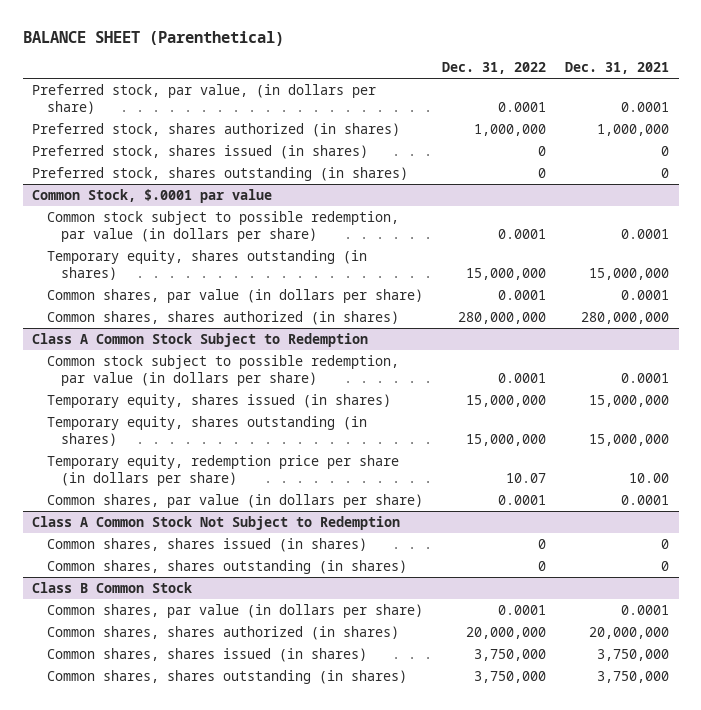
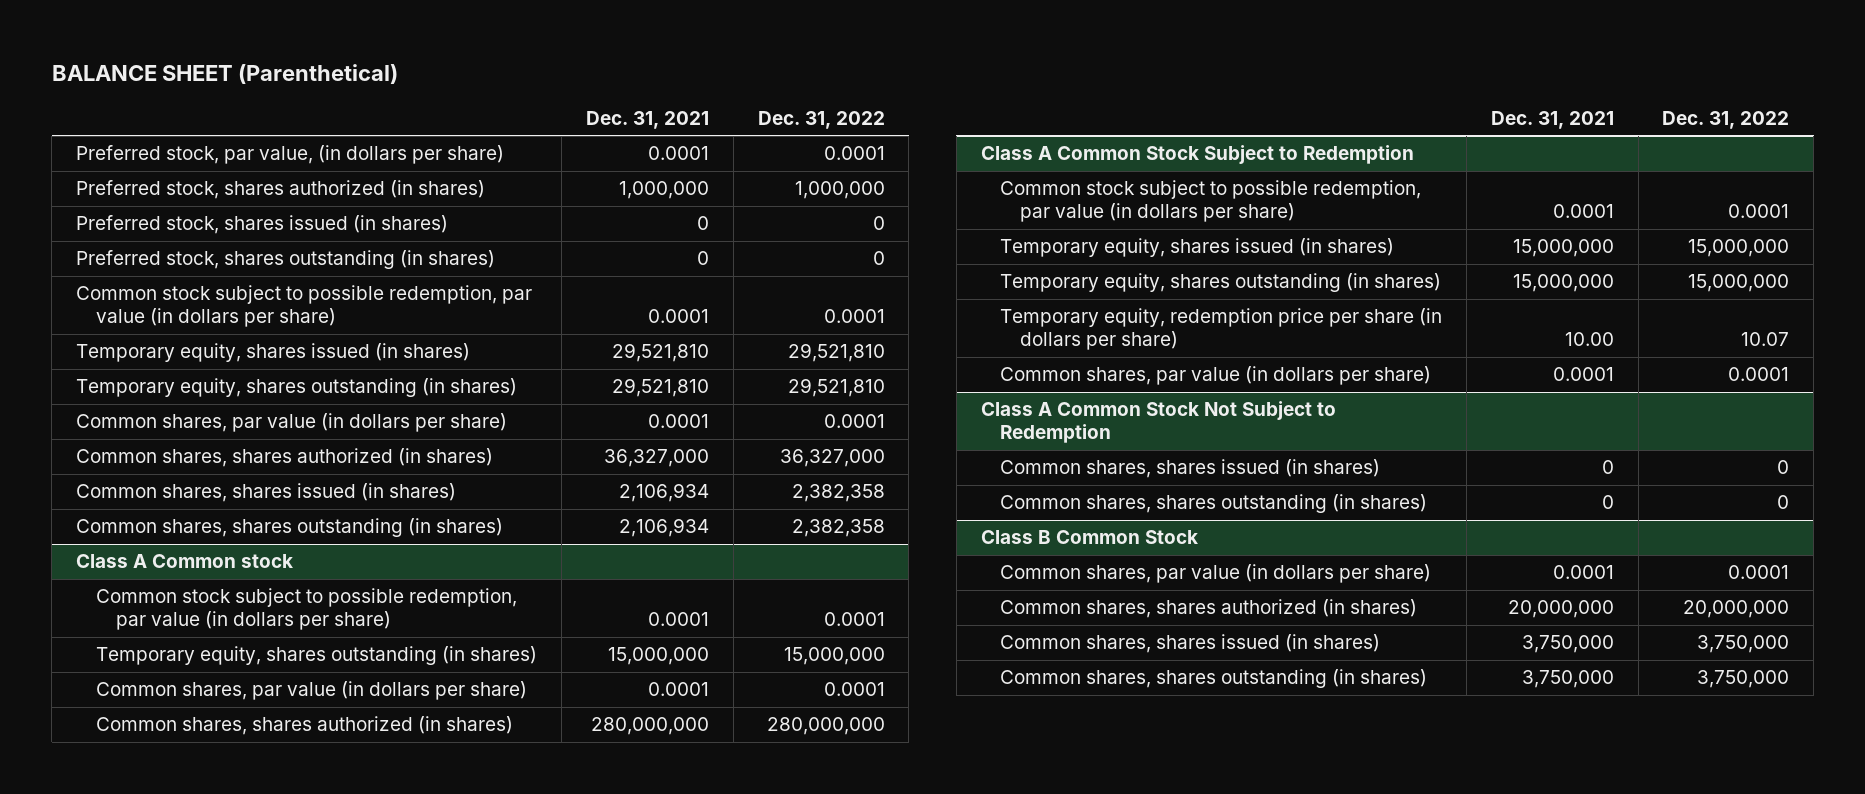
- | Dec. 31, 2022 | Dec. 31, 2021
+ | Dec. 31, 2021 | Dec. 31, 2022
- Common Stock, $.0001 par value
+ Temporary equity, shares issued (in shares) | 29,521,810 | 29,521,810
+ Temporary equity, shares outstanding (in shares) | 29,521,810 | 29,521,810
+ Common shares, par value (in dollars per share) | 0.0001 | 0.0001
+ Common shares, shares authorized (in shares) | 36,327,000 | 36,327,000
+ Common shares, shares issued (in shares) | 2,106,934 | 2,382,358
+ Common shares, shares outstanding (in shares) | 2,106,934 | 2,382,358
+ Class A Common stock
+ Common stock subject to possible redemption, par value (in dollars per share) | 0.0001 | 0.0001

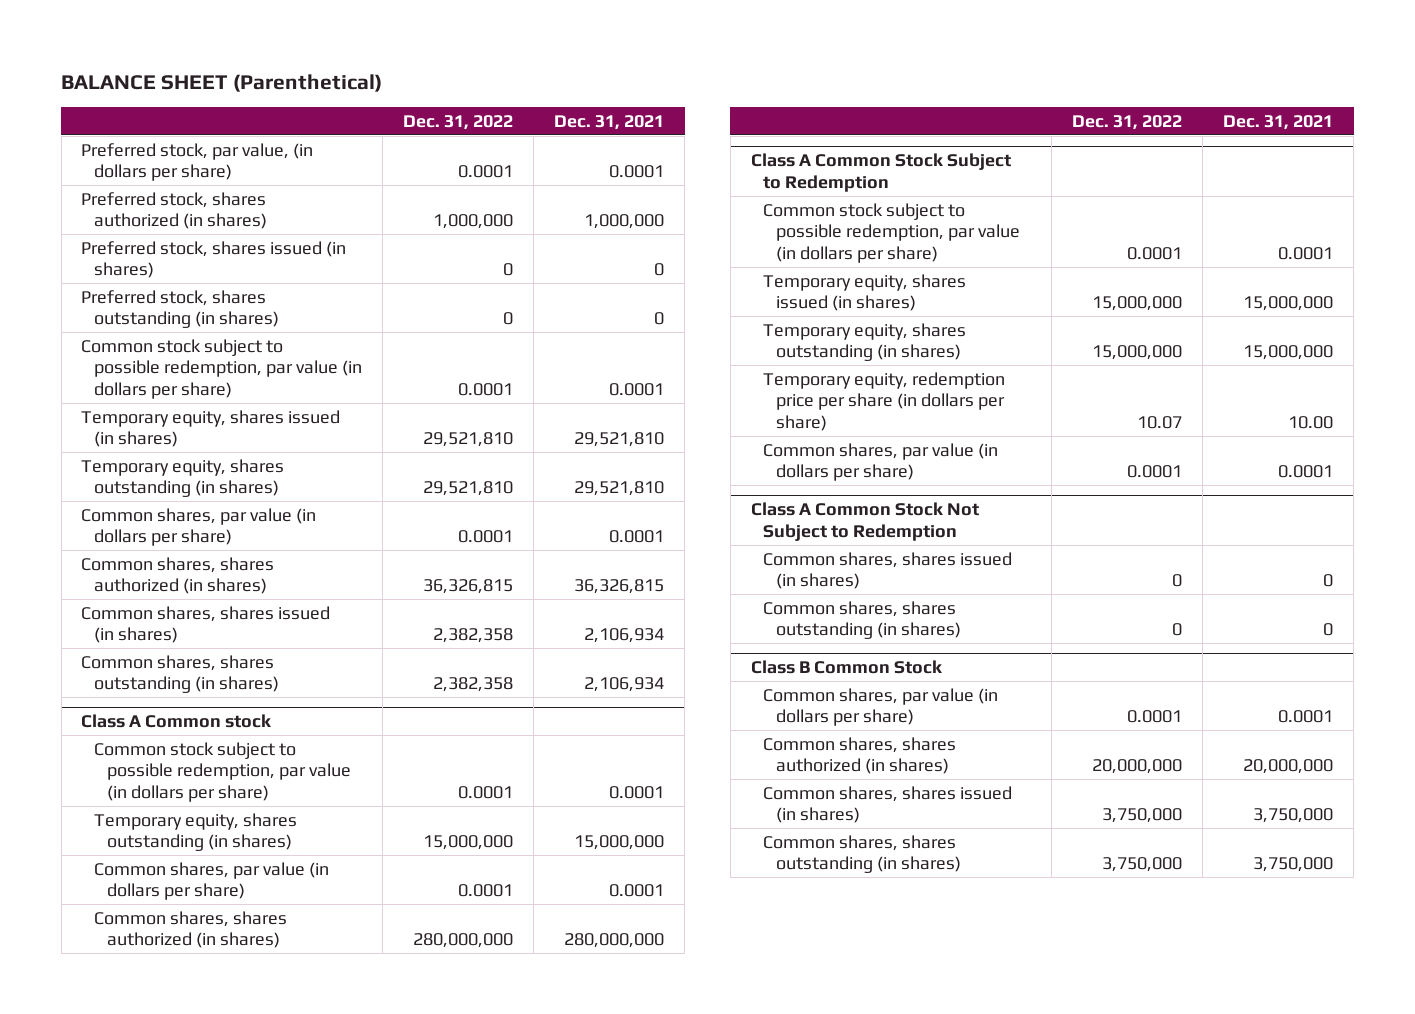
- | Dec. 31, 2021 | Dec. 31, 2022
+ | Dec. 31, 2022 | Dec. 31, 2021
- Common shares, shares authorized (in shares) | 36,327,000 | 36,327,000
+ Common shares, shares authorized (in shares) | 36,326,815 | 36,326,815

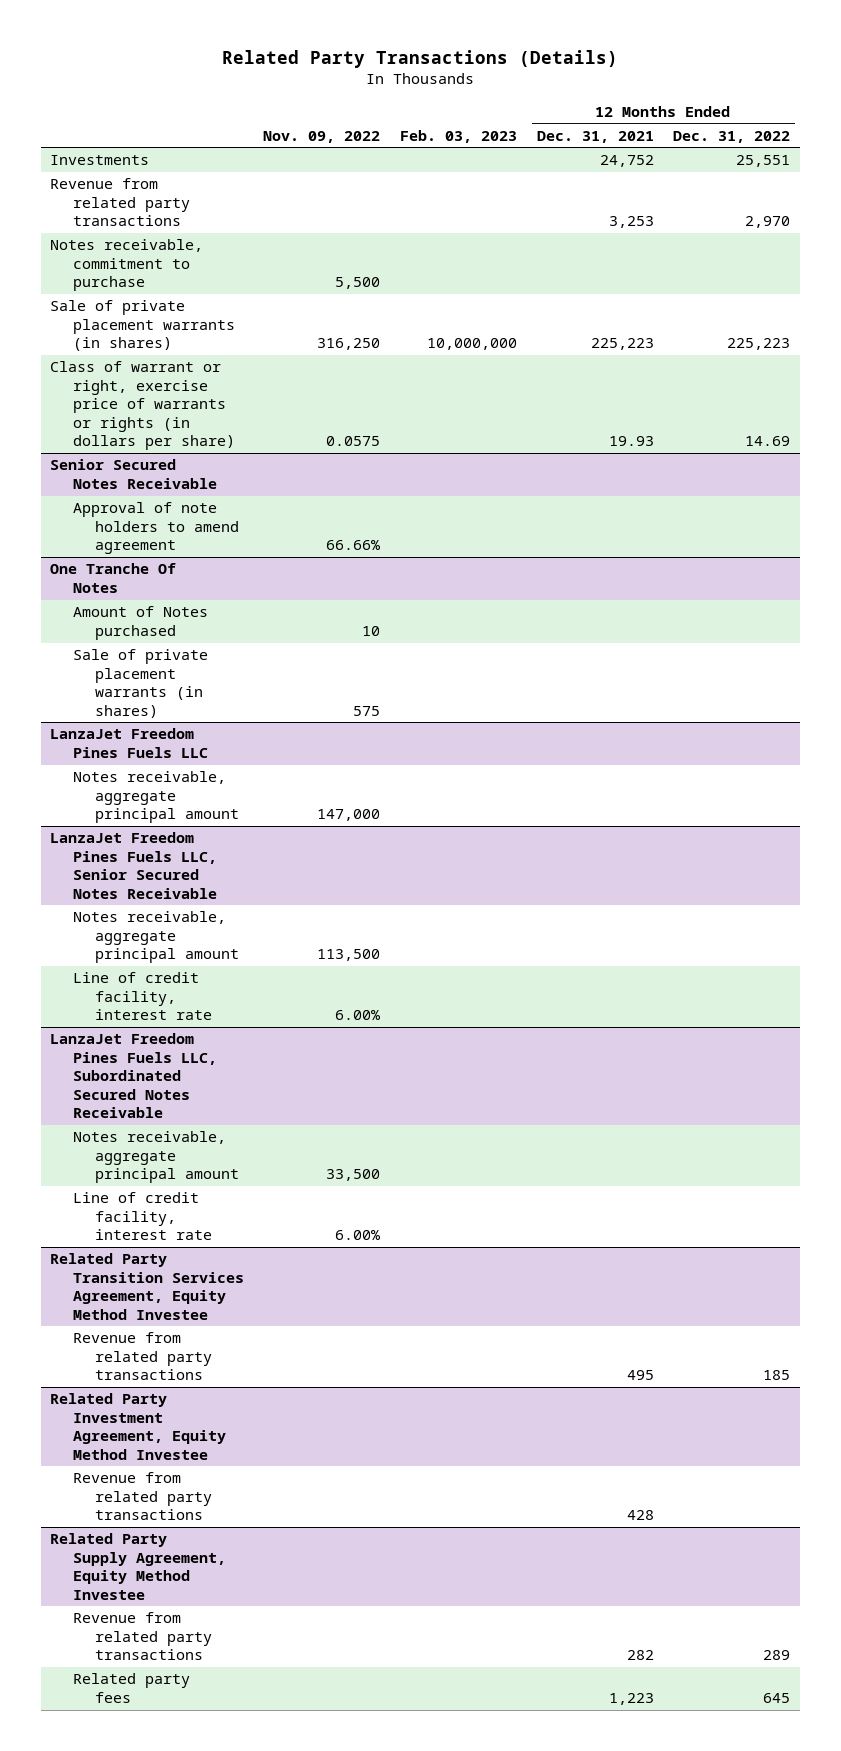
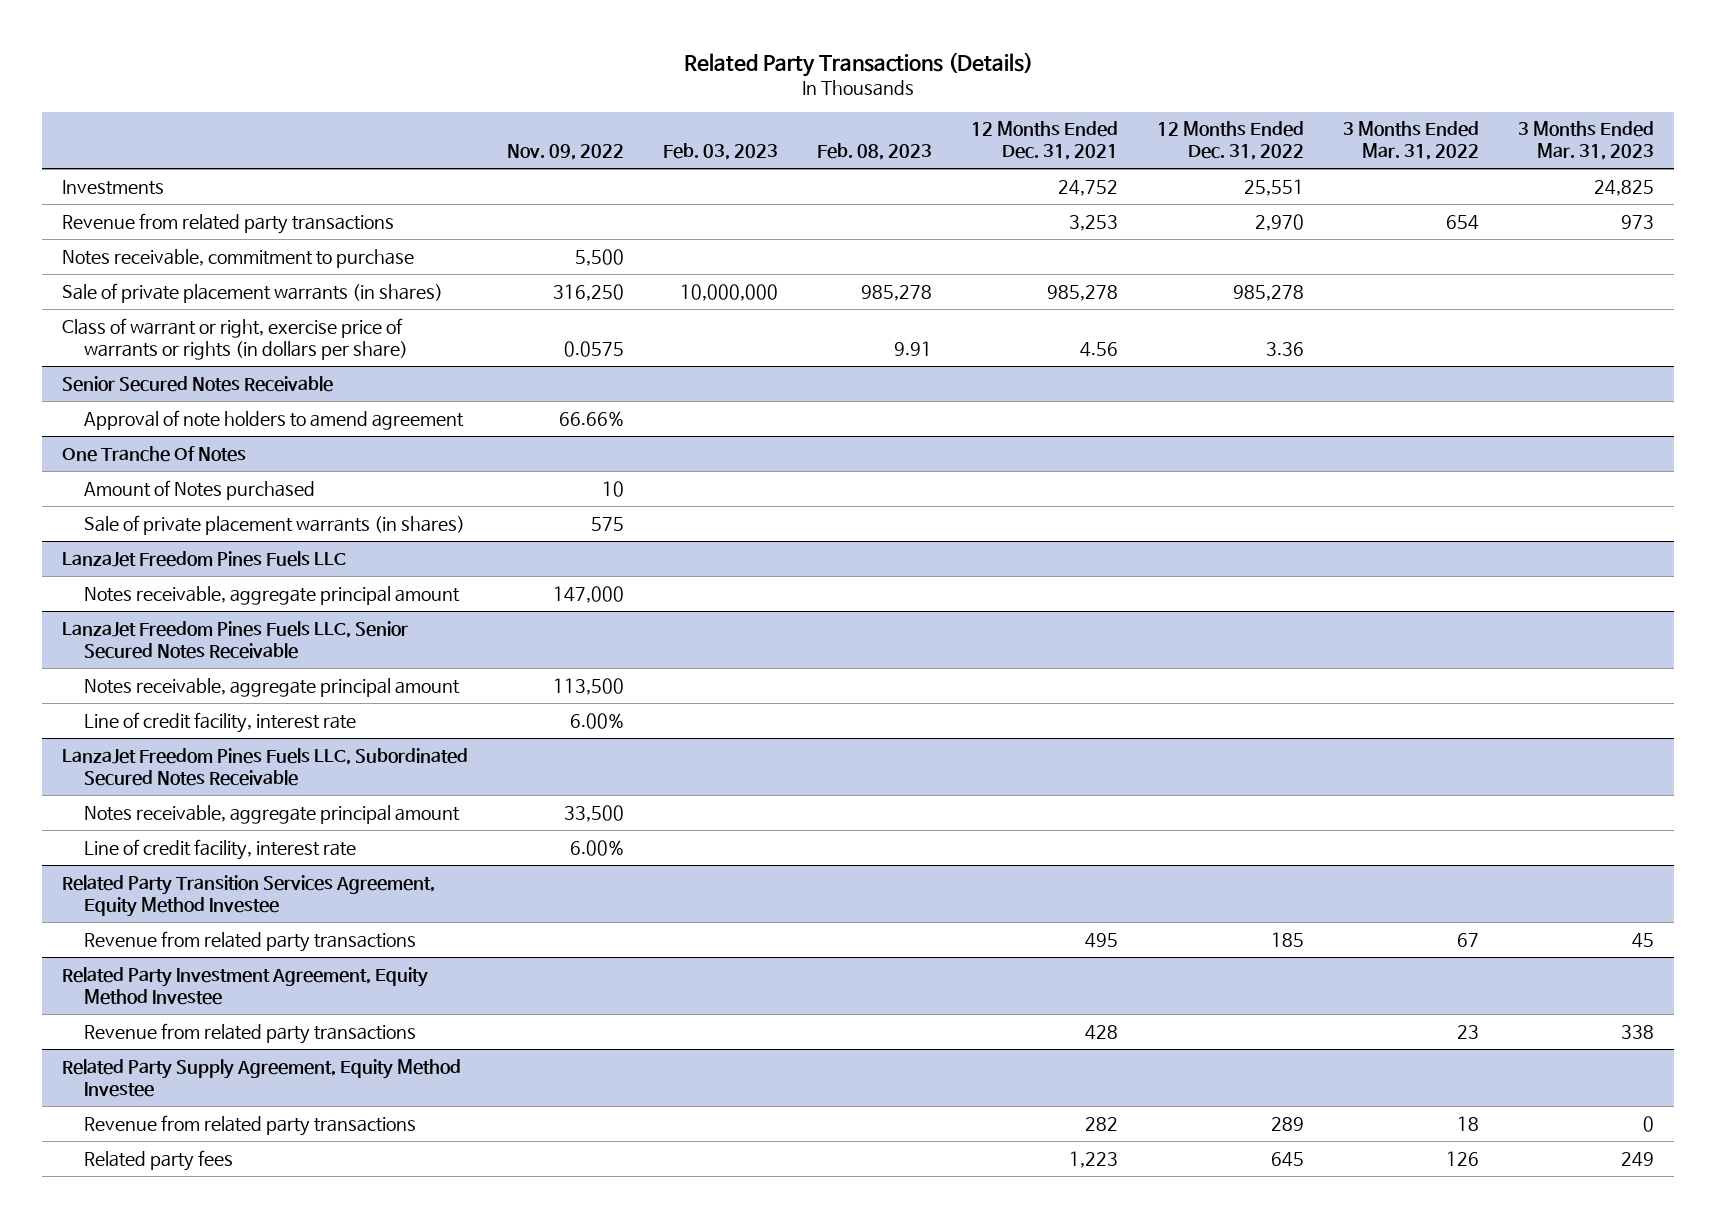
- | Nov. 09, 2022 | Feb. 03, 2023 | 12 Months Ended Dec. 31, 2021 | 12 Months Ended Dec. 31, 2022
+ | Nov. 09, 2022 | Feb. 03, 2023 | Feb. 08, 2023 | 12 Months Ended Dec. 31, 2021 | 12 Months Ended Dec. 31, 2022 | 3 Months Ended Mar. 31, 2022 | 3 Months Ended Mar. 31, 2023
- Sale of private placement warrants (in shares) | 316,250 | 10,000,000 | 225,223 | 225,223
- Class of warrant or right, exercise price of warrants or rights (in dollars per share) | 0.0575 | | 19.93 | 14.69
+ Sale of private placement warrants (in shares) | 316,250 | 10,000,000 | 985,278 | 985,278 | 985,278 | |
+ Class of warrant or right, exercise price of warrants or rights (in dollars per share) | 0.0575 | | 9.91 | 4.56 | 3.36 | |

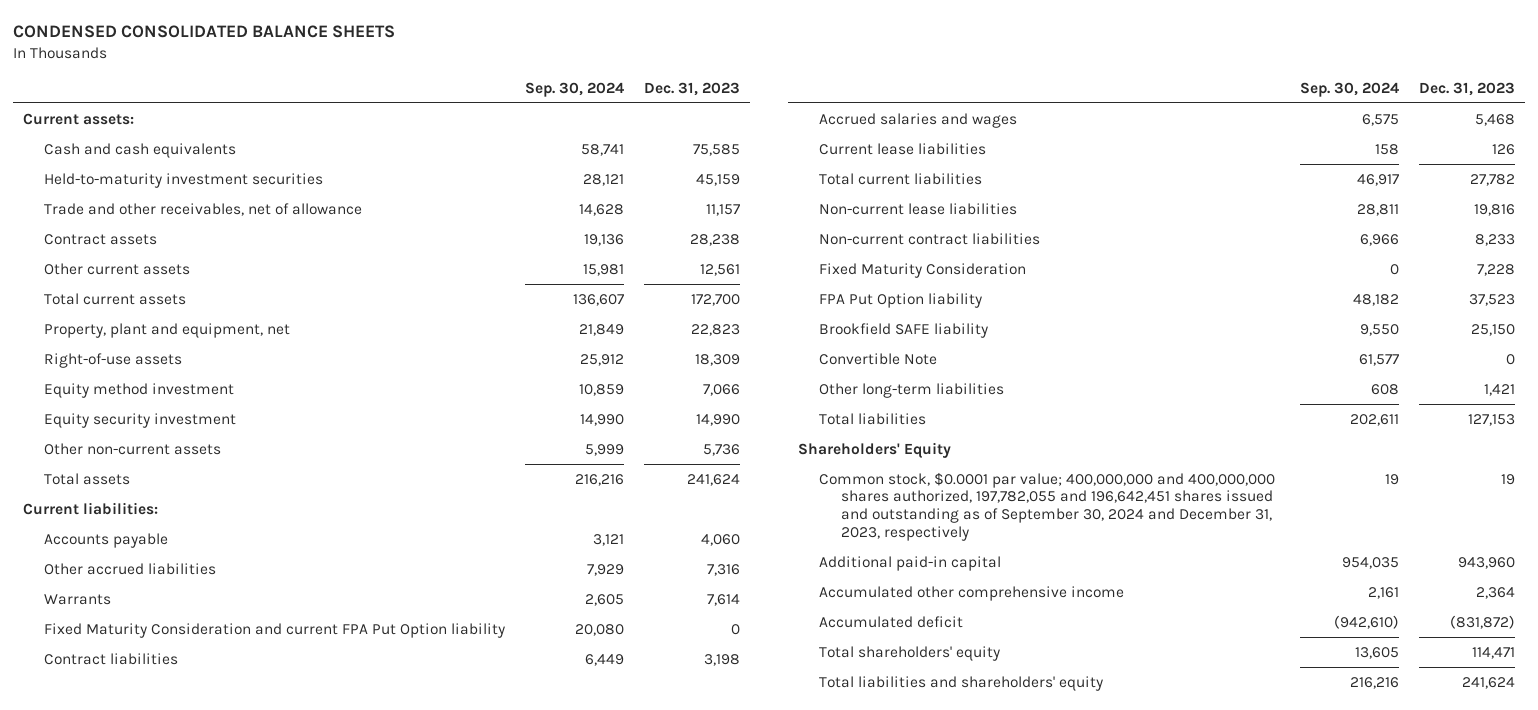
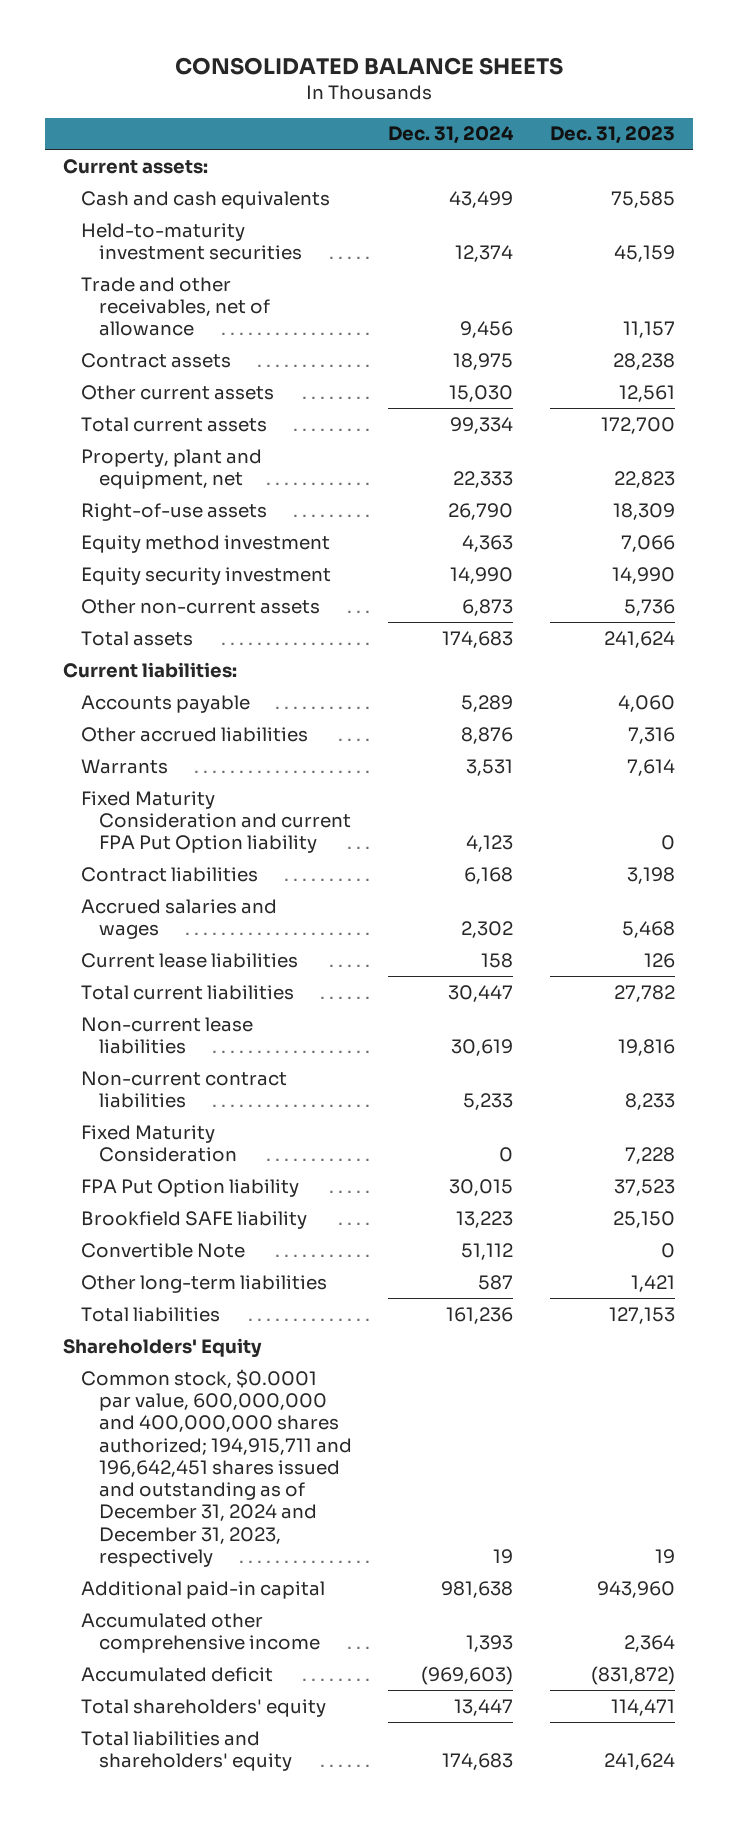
- CONDENSED CONSOLIDATED BALANCE SHEETS
+ CONSOLIDATED BALANCE SHEETS
- | Sep. 30, 2024 | Dec. 31, 2023
+ | Dec. 31, 2024 | Dec. 31, 2023
- Common stock, $0.0001 par value; 400,000,000 and 400,000,000 shares authorized, 197,782,055 and 196,642,451 shares issued and outstanding as of September 30, 2024 and December 31, 2023, respectively | 19 | 19
+ Common stock, $0.0001 par value, 600,000,000 and 400,000,000 shares authorized; 194,915,711 and 196,642,451 shares issued and outstanding as of December 31, 2024 and December 31, 2023, respectively | 19 | 19

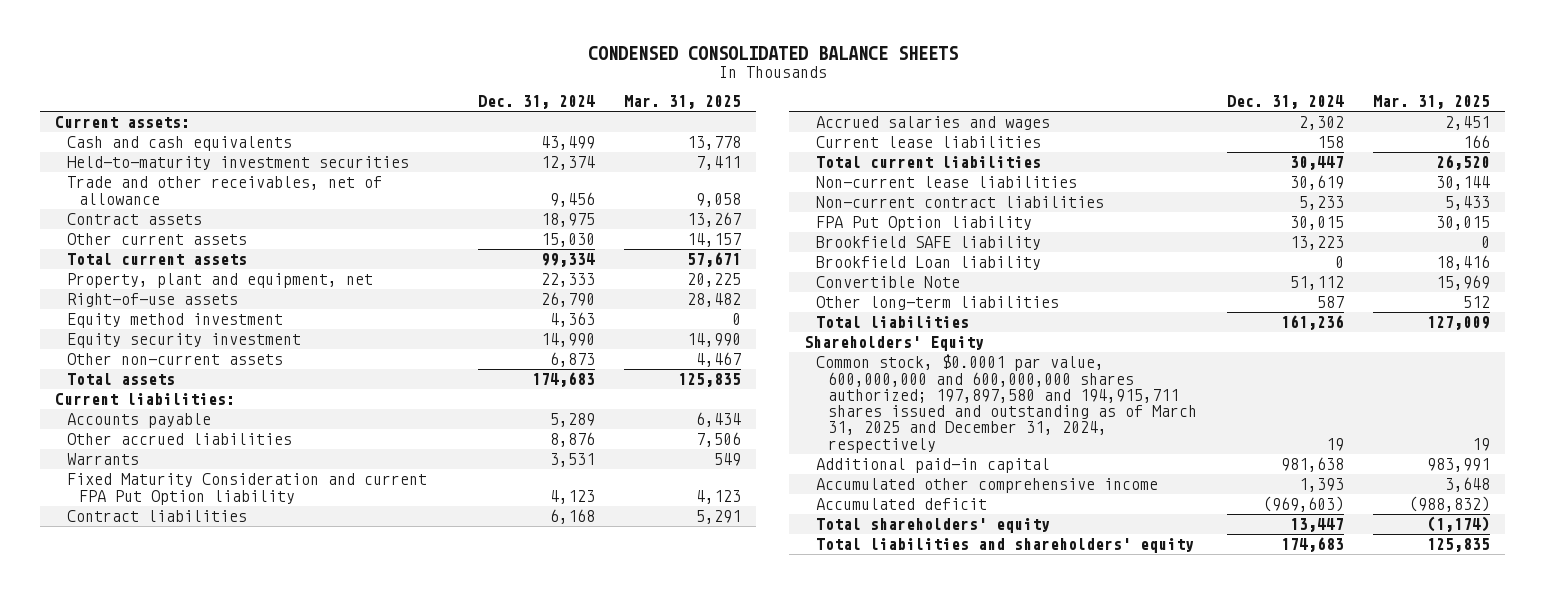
- CONSOLIDATED BALANCE SHEETS
+ CONDENSED CONSOLIDATED BALANCE SHEETS
- | Dec. 31, 2024 | Dec. 31, 2023
+ | Dec. 31, 2024 | Mar. 31, 2025
- Fixed Maturity Consideration | 0 | 7,228
+ Brookfield Loan liability | 0 | 18,416
- Common stock, $0.0001 par value, 600,000,000 and 400,000,000 shares authorized; 194,915,711 and 196,642,451 shares issued and outstanding as of December 31, 2024 and December 31, 2023, respectively | 19 | 19
+ Common stock, $0.0001 par value, 600,000,000 and 600,000,000 shares authorized; 197,897,580 and 194,915,711 shares issued and outstanding as of March 31, 2025 and December 31, 2024, respectively | 19 | 19

